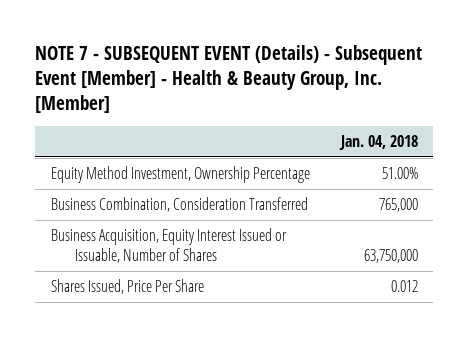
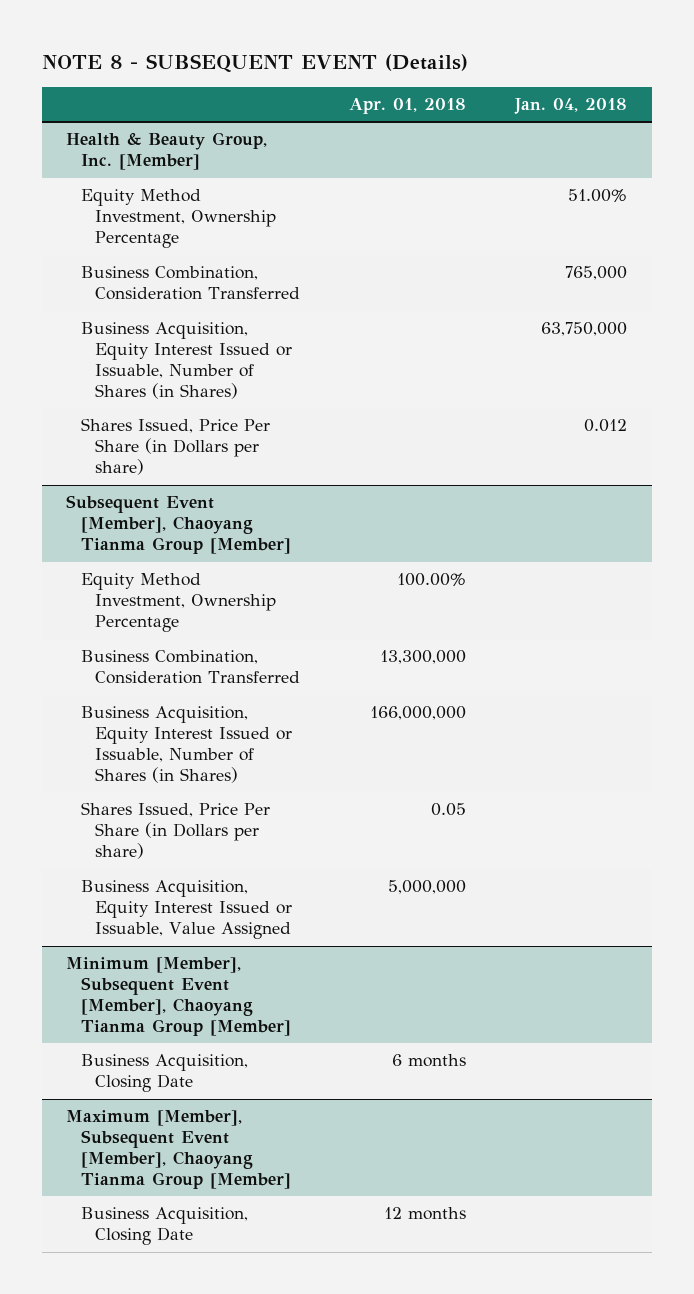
- NOTE 7 - SUBSEQUENT EVENT (Details) - Subsequent Event [Member] - Health & Beauty Group, Inc. [Member]
+ NOTE 8 - SUBSEQUENT EVENT (Details)
- | Jan. 04, 2018
+ | Apr. 01, 2018 | Jan. 04, 2018
+ Health & Beauty Group, Inc. [Member]
- Business Acquisition, Equity Interest Issued or Issuable, Number of Shares | 63,750,000
- Shares Issued, Price Per Share | 0.012
+ Business Acquisition, Equity Interest Issued or Issuable, Number of Shares (in Shares) | | 63,750,000
+ Shares Issued, Price Per Share (in Dollars per share) | | 0.012
+ Subsequent Event [Member], Chaoyang Tianma Group [Member]
+ Equity Method Investment, Ownership Percentage | 100.00% |
+ Business Combination, Consideration Transferred | 13,300,000 |
+ Business Acquisition, Equity Interest Issued or Issuable, Number of Shares (in Shares) | 166,000,000 |
+ Shares Issued, Price Per Share (in Dollars per share) | 0.05 |
+ Business Acquisition, Equity Interest Issued or Issuable, Value Assigned | 5,000,000 |
+ Minimum [Member], Subsequent Event [Member], Chaoyang Tianma Group [Member]
+ Business Acquisition, Closing Date | 6 months |
+ Maximum [Member], Subsequent Event [Member], Chaoyang Tianma Group [Member]
+ Business Acquisition, Closing Date | 12 months |

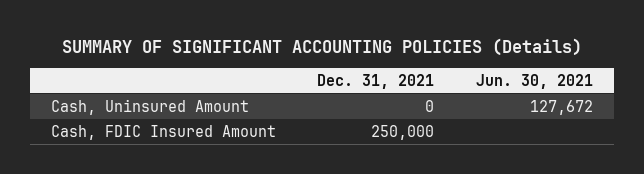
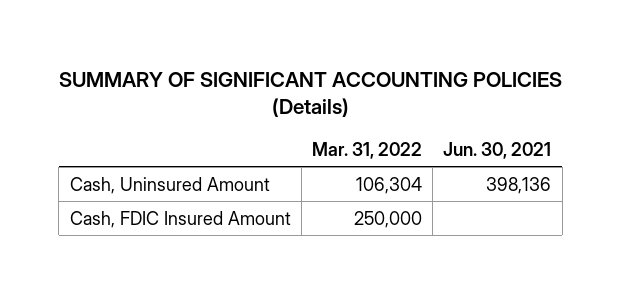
- | Dec. 31, 2021 | Jun. 30, 2021
+ | Mar. 31, 2022 | Jun. 30, 2021
- Cash, Uninsured Amount | 0 | 127,672
+ Cash, Uninsured Amount | 106,304 | 398,136

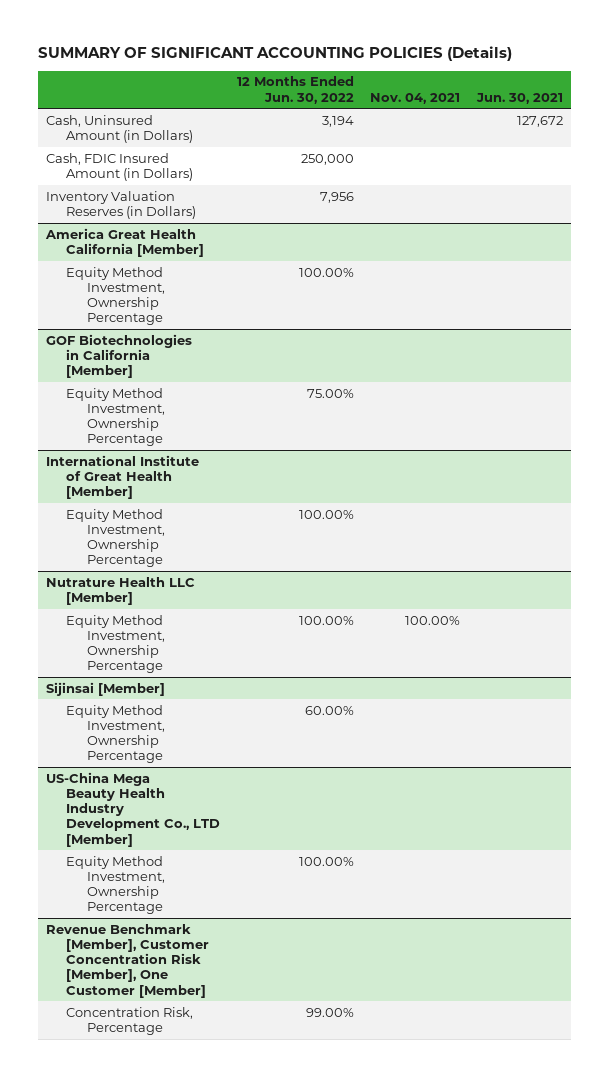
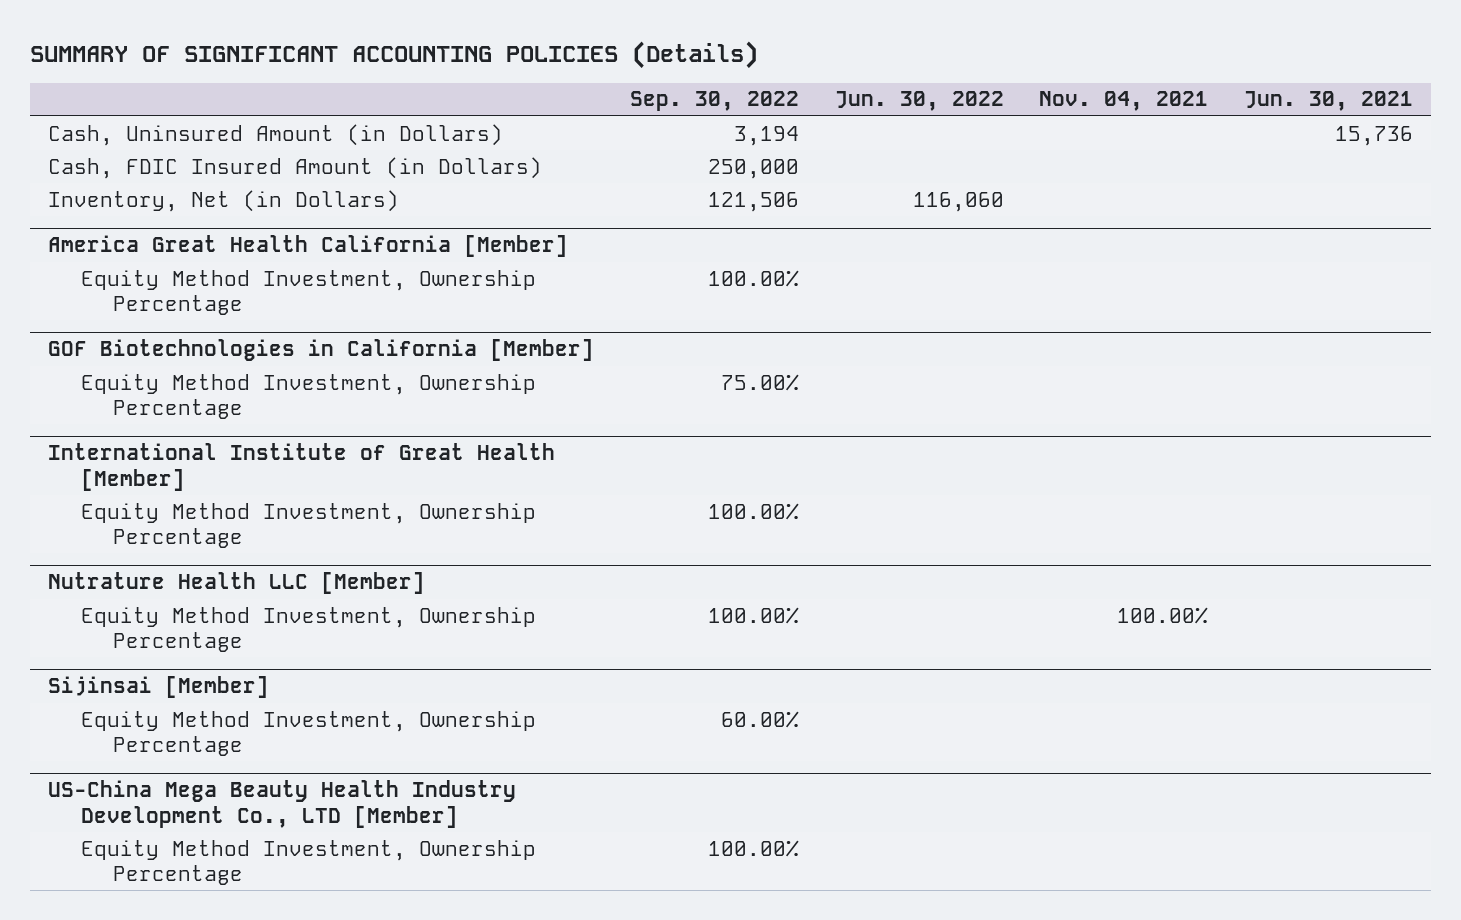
- | 12 Months Ended Jun. 30, 2022 | Nov. 04, 2021 | Jun. 30, 2021
+ | Sep. 30, 2022 | Jun. 30, 2022 | Nov. 04, 2021 | Jun. 30, 2021
- Cash, Uninsured Amount (in Dollars) | 3,194 | | 127,672
+ Cash, Uninsured Amount (in Dollars) | 3,194 | | | 15,736
- Inventory Valuation Reserves (in Dollars) | 7,956 | |
+ Inventory, Net (in Dollars) | 121,506 | 116,060 | |
- Revenue Benchmark [Member], Customer Concentration Risk [Member], One Customer [Member]
- Concentration Risk, Percentage | 99.00% | |

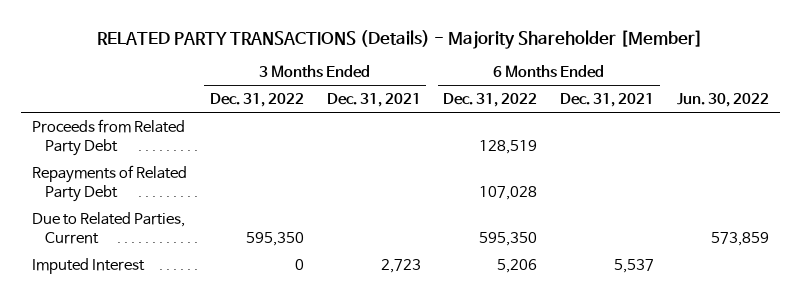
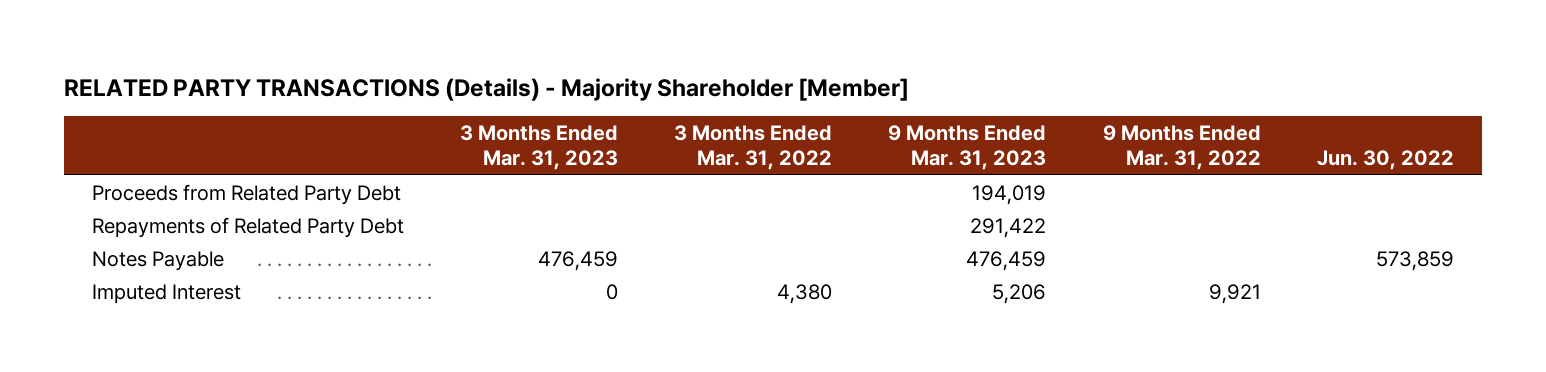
- | 3 Months Ended Dec. 31, 2022 | 3 Months Ended Dec. 31, 2021 | 6 Months Ended Dec. 31, 2022 | 6 Months Ended Dec. 31, 2021 | Jun. 30, 2022
+ | 3 Months Ended Mar. 31, 2023 | 3 Months Ended Mar. 31, 2022 | 9 Months Ended Mar. 31, 2023 | 9 Months Ended Mar. 31, 2022 | Jun. 30, 2022
- Due to Related Parties, Current | 595,350 | | 595,350 | | 573,859
+ Notes Payable | 476,459 | | 476,459 | | 573,859

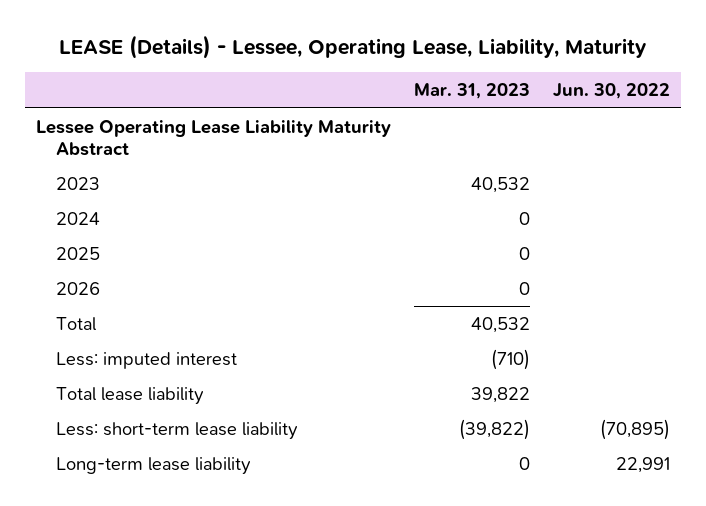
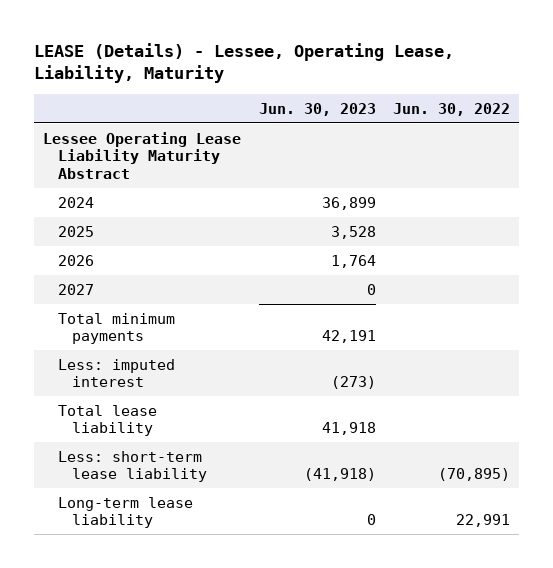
- | Mar. 31, 2023 | Jun. 30, 2022
+ | Jun. 30, 2023 | Jun. 30, 2022
- 2023 | 40,532 |
- Total | 40,532 |
+ 2027 | 0 |
+ Total minimum payments | 42,191 |

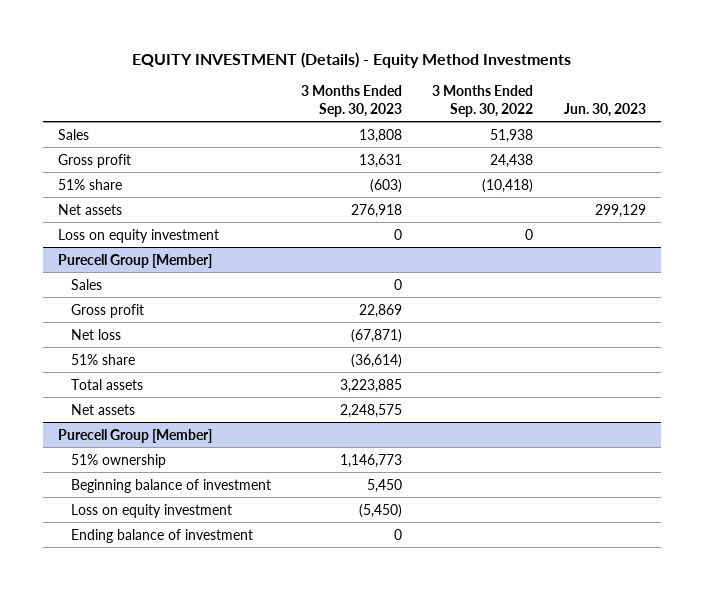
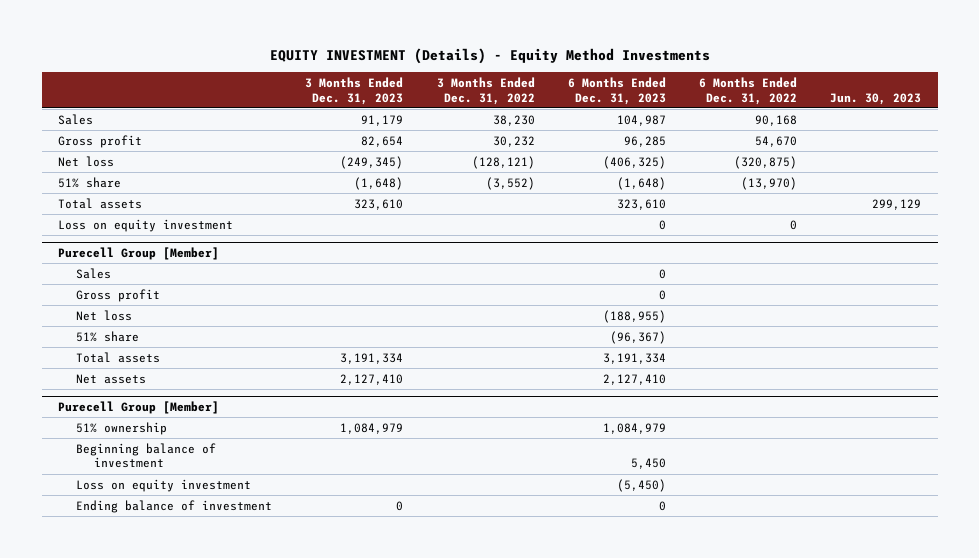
- | 3 Months Ended Sep. 30, 2023 | 3 Months Ended Sep. 30, 2022 | Jun. 30, 2023
+ | 3 Months Ended Dec. 31, 2023 | 3 Months Ended Dec. 31, 2022 | 6 Months Ended Dec. 31, 2023 | 6 Months Ended Dec. 31, 2022 | Jun. 30, 2023
+ Net loss | (249,345) | (128,121) | (406,325) | (320,875) |
- Net assets | 276,918 | | 299,129
+ Total assets | 323,610 | | 323,610 | | 299,129

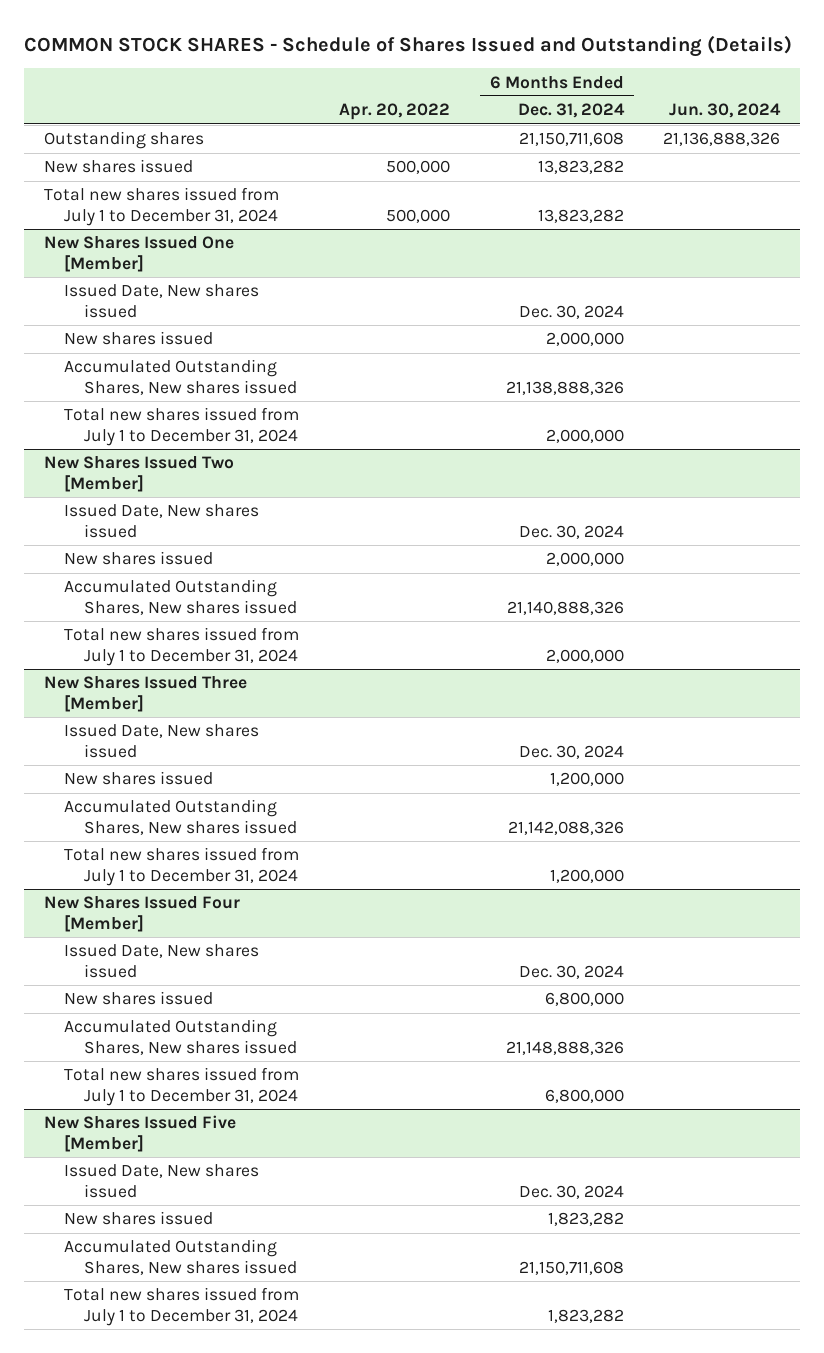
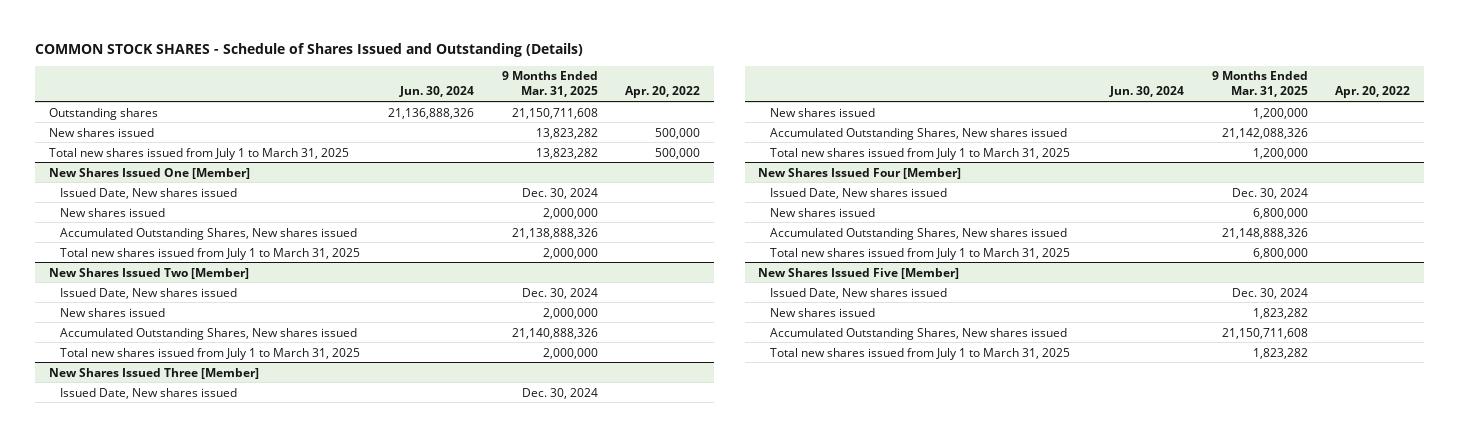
- | Apr. 20, 2022 | 6 Months Ended Dec. 31, 2024 | Jun. 30, 2024
+ | Jun. 30, 2024 | 9 Months Ended Mar. 31, 2025 | Apr. 20, 2022
- Total new shares issued from July 1 to December 31, 2024 | 500,000 | 13,823,282 |
+ Total new shares issued from July 1 to March 31, 2025 | | 13,823,282 | 500,000
@ New Shares Issued One [Member]
- Total new shares issued from July 1 to December 31, 2024 | | 2,000,000 |
+ Total new shares issued from July 1 to March 31, 2025 | | 2,000,000 |
@ New Shares Issued Two [Member]
- Total new shares issued from July 1 to December 31, 2024 | | 2,000,000 |
+ Total new shares issued from July 1 to March 31, 2025 | | 2,000,000 |
@ New Shares Issued Three [Member]
- Total new shares issued from July 1 to December 31, 2024 | | 1,200,000 |
+ Total new shares issued from July 1 to March 31, 2025 | | 1,200,000 |
@ New Shares Issued Four [Member]
- Total new shares issued from July 1 to December 31, 2024 | | 6,800,000 |
+ Total new shares issued from July 1 to March 31, 2025 | | 6,800,000 |
@ New Shares Issued Five [Member]
- Total new shares issued from July 1 to December 31, 2024 | | 1,823,282 |
+ Total new shares issued from July 1 to March 31, 2025 | | 1,823,282 |

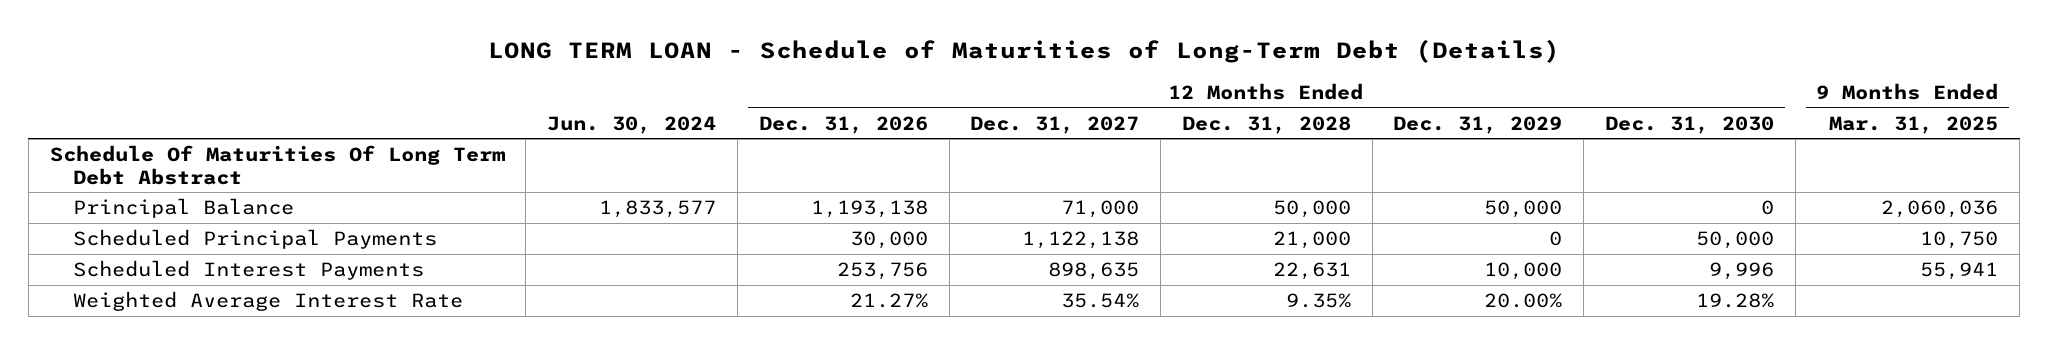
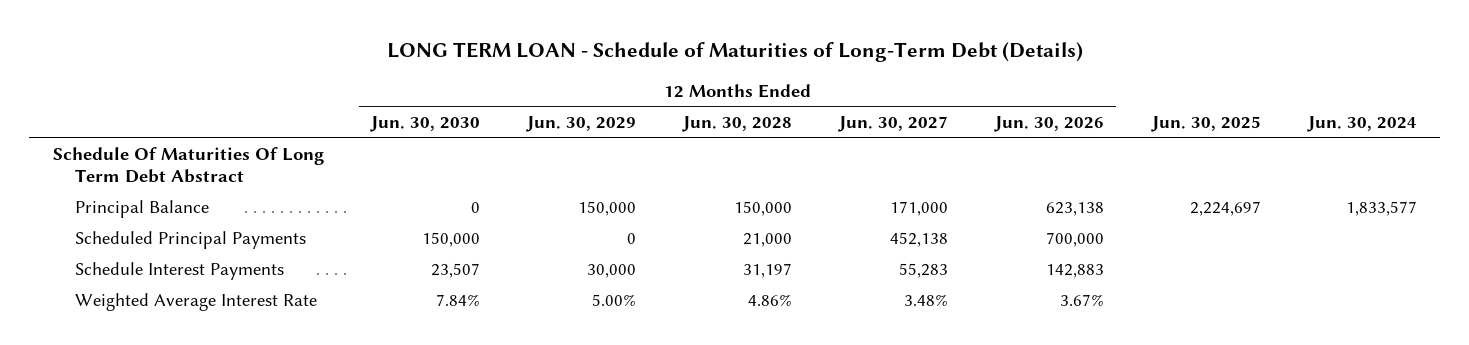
- | Jun. 30, 2024 | 12 Months Ended Dec. 31, 2026 | 12 Months Ended Dec. 31, 2027 | 12 Months Ended Dec. 31, 2028 | 12 Months Ended Dec. 31, 2029 | 12 Months Ended Dec. 31, 2030 | 9 Months Ended Mar. 31, 2025
+ | 12 Months Ended Jun. 30, 2030 | 12 Months Ended Jun. 30, 2029 | 12 Months Ended Jun. 30, 2028 | 12 Months Ended Jun. 30, 2027 | 12 Months Ended Jun. 30, 2026 | Jun. 30, 2025 | Jun. 30, 2024
- Scheduled Interest Payments | | 253,756 | 898,635 | 22,631 | 10,000 | 9,996 | 55,941
+ Schedule Interest Payments | 23,507 | 30,000 | 31,197 | 55,283 | 142,883 | |

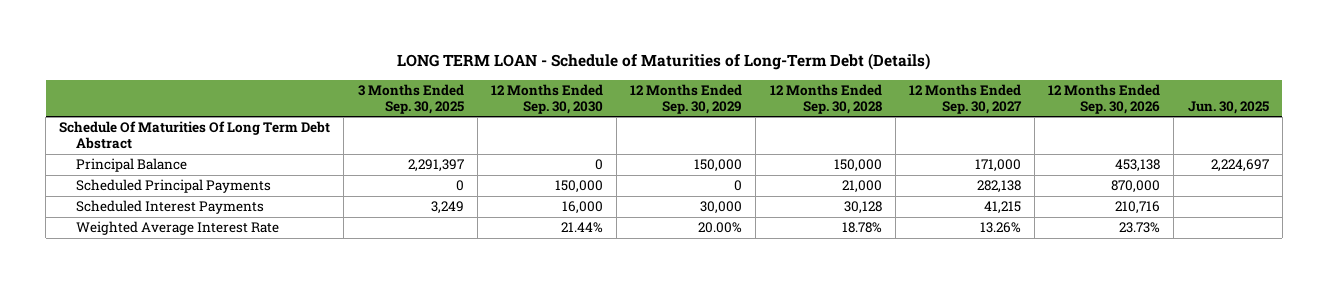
- | 12 Months Ended Jun. 30, 2030 | 12 Months Ended Jun. 30, 2029 | 12 Months Ended Jun. 30, 2028 | 12 Months Ended Jun. 30, 2027 | 12 Months Ended Jun. 30, 2026 | Jun. 30, 2025 | Jun. 30, 2024
+ | 3 Months Ended Sep. 30, 2025 | 12 Months Ended Sep. 30, 2030 | 12 Months Ended Sep. 30, 2029 | 12 Months Ended Sep. 30, 2028 | 12 Months Ended Sep. 30, 2027 | 12 Months Ended Sep. 30, 2026 | Jun. 30, 2025
- Schedule Interest Payments | 23,507 | 30,000 | 31,197 | 55,283 | 142,883 | |
+ Scheduled Interest Payments | 3,249 | 16,000 | 30,000 | 30,128 | 41,215 | 210,716 |

